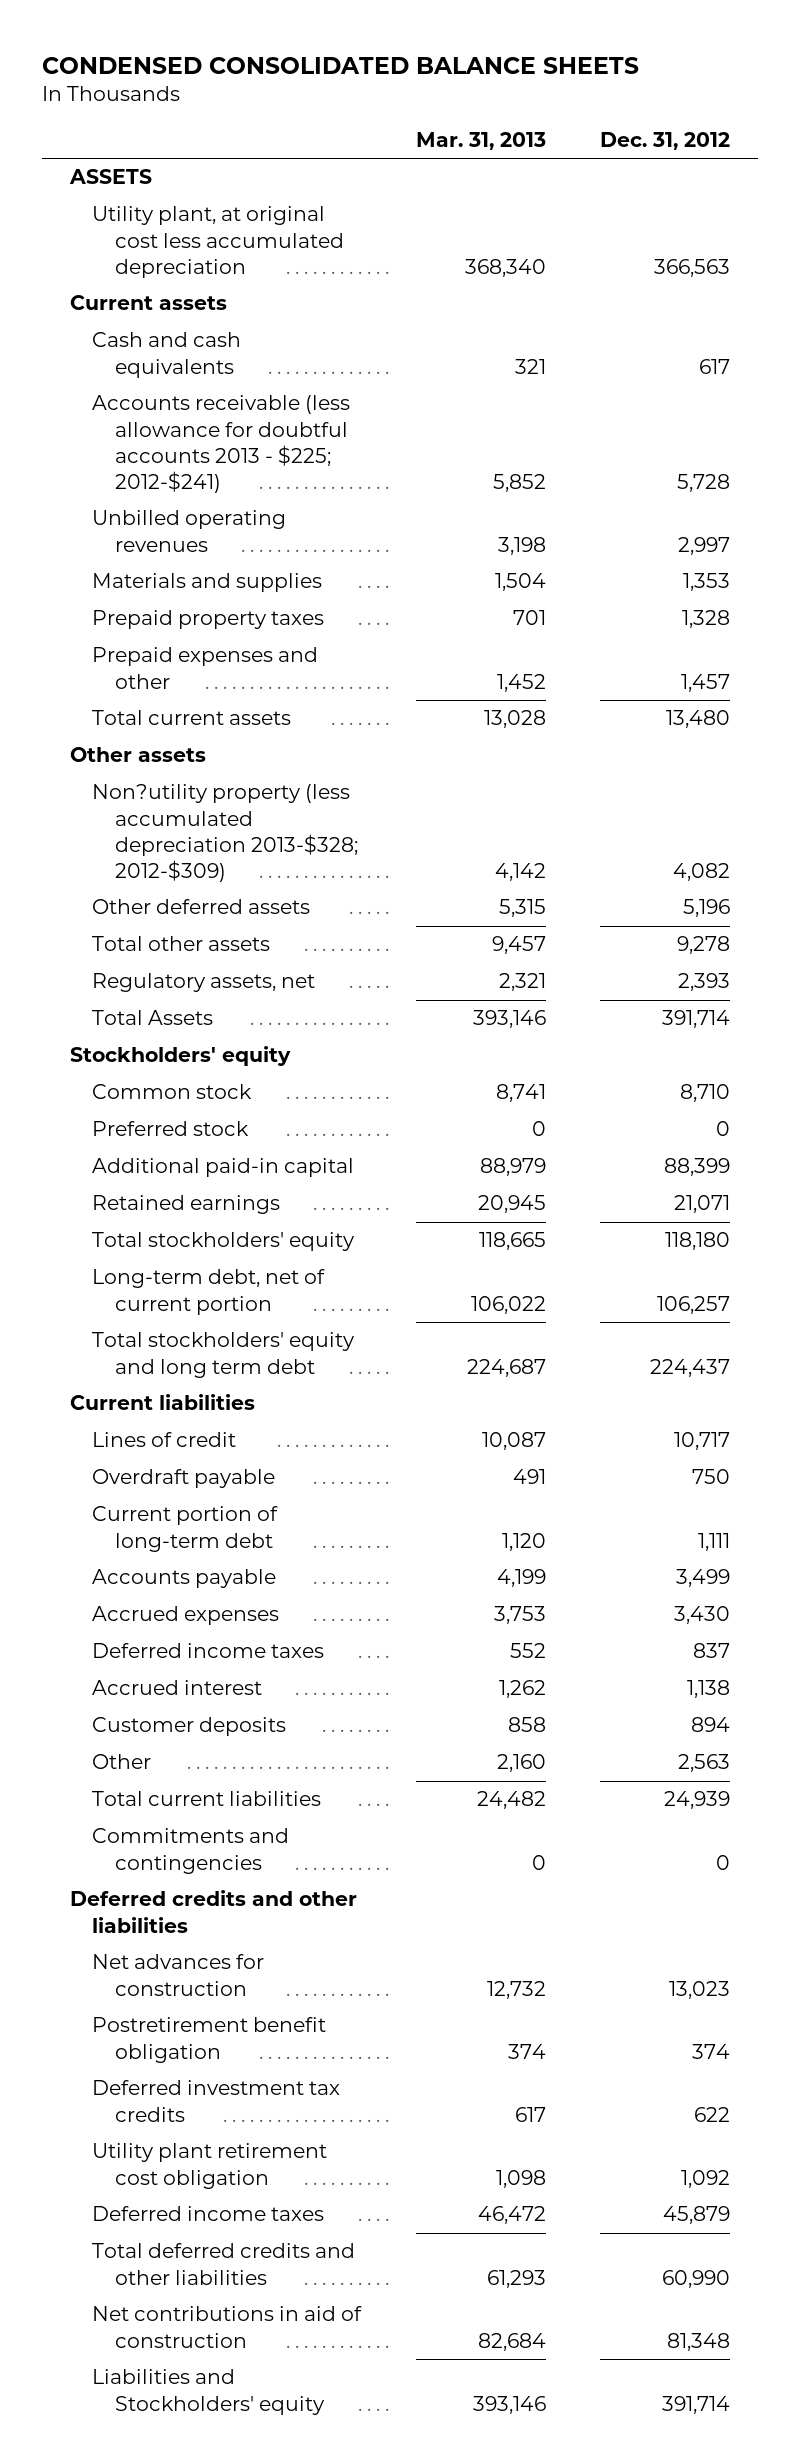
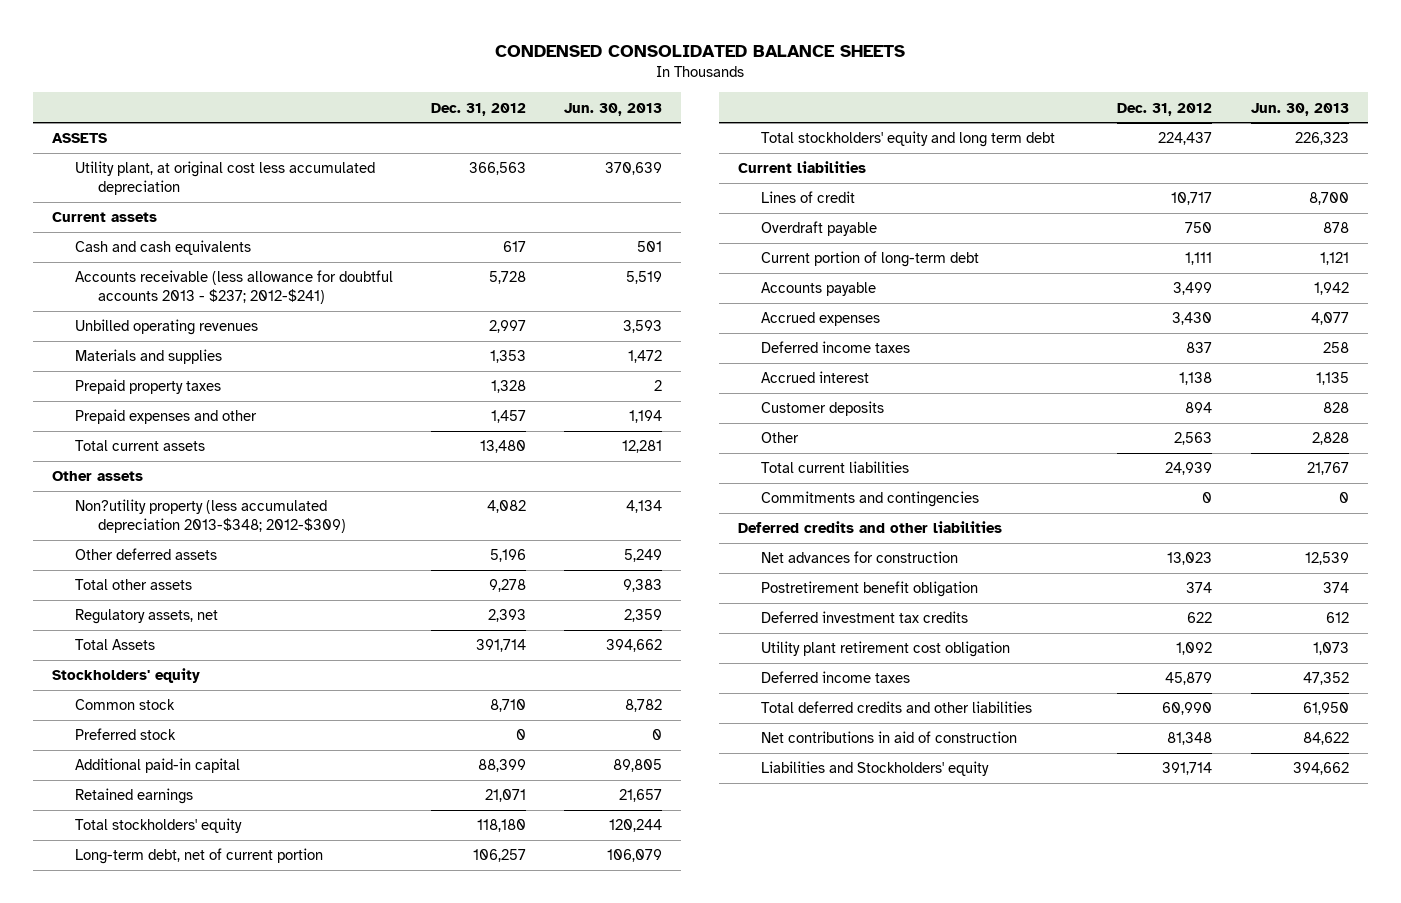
- | Mar. 31, 2013 | Dec. 31, 2012
+ | Dec. 31, 2012 | Jun. 30, 2013
- Accounts receivable (less allowance for doubtful accounts 2013 - $225; 2012-$241) | 5,852 | 5,728
+ Accounts receivable (less allowance for doubtful accounts 2013 - $237; 2012-$241) | 5,728 | 5,519
- Non?utility property (less accumulated depreciation 2013-$328; 2012-$309) | 4,142 | 4,082
+ Non?utility property (less accumulated depreciation 2013-$348; 2012-$309) | 4,082 | 4,134

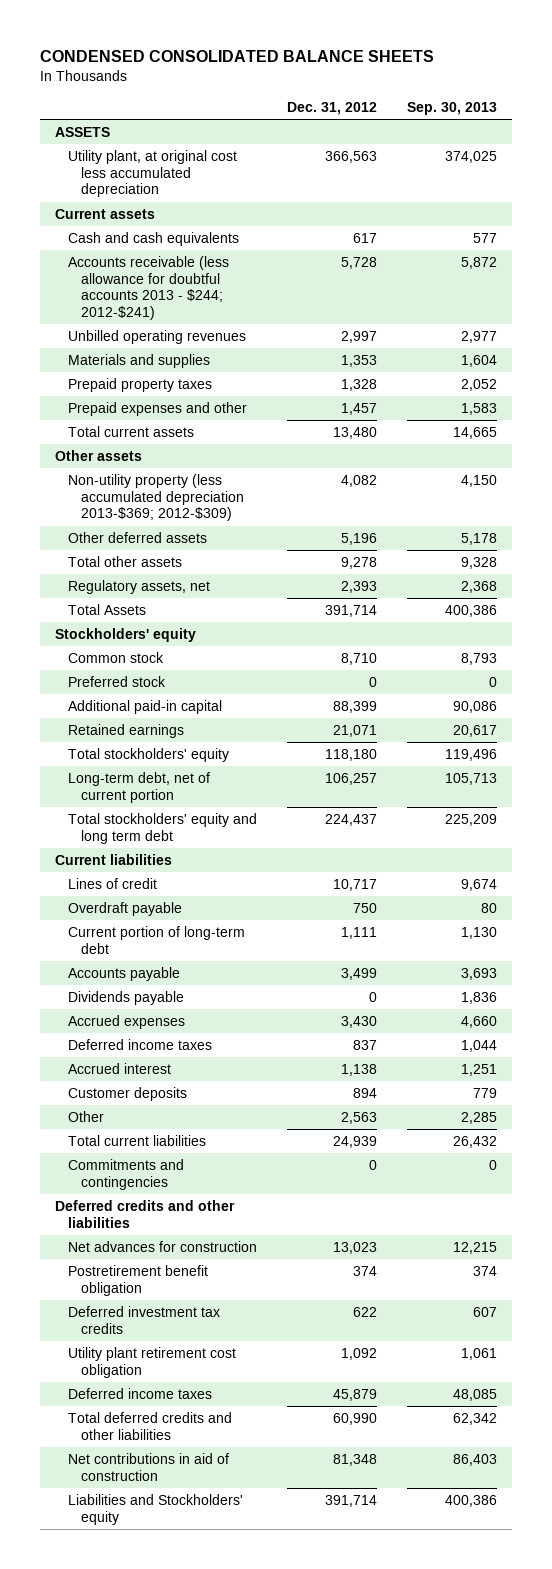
- | Dec. 31, 2012 | Jun. 30, 2013
+ | Dec. 31, 2012 | Sep. 30, 2013
- Accounts receivable (less allowance for doubtful accounts 2013 - $237; 2012-$241) | 5,728 | 5,519
+ Accounts receivable (less allowance for doubtful accounts 2013 - $244; 2012-$241) | 5,728 | 5,872
- Non?utility property (less accumulated depreciation 2013-$348; 2012-$309) | 4,082 | 4,134
+ Non-utility property (less accumulated depreciation 2013-$369; 2012-$309) | 4,082 | 4,150
+ Dividends payable | 0 | 1,836

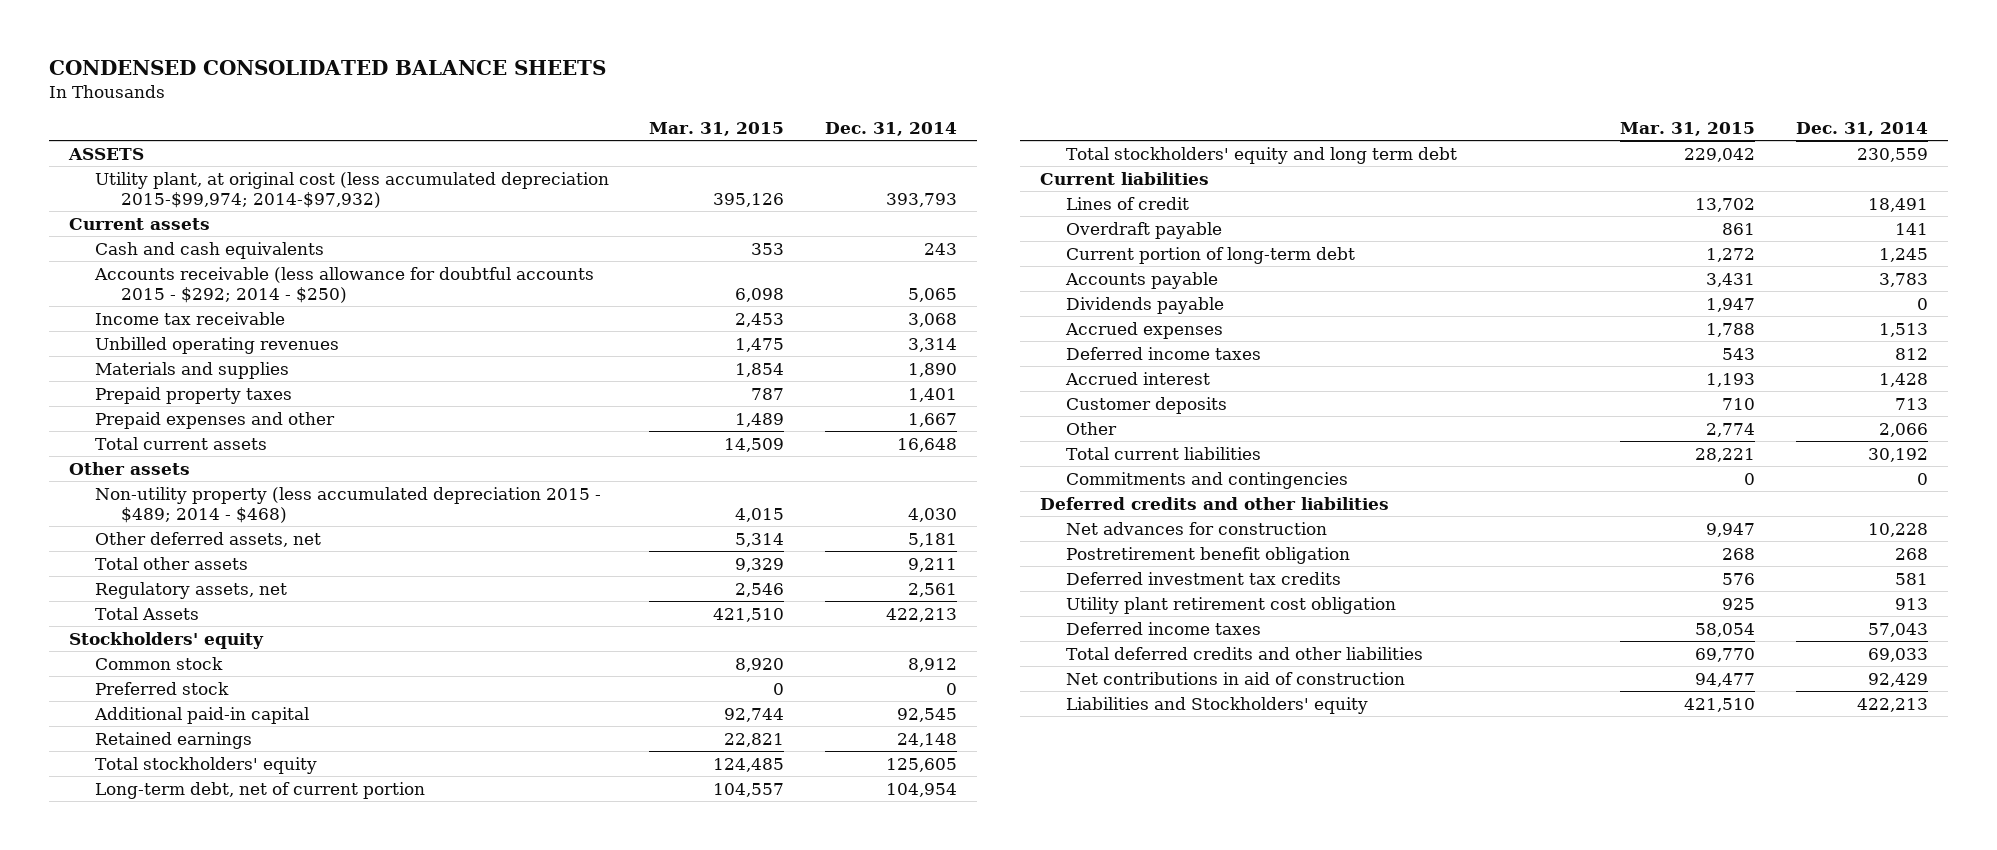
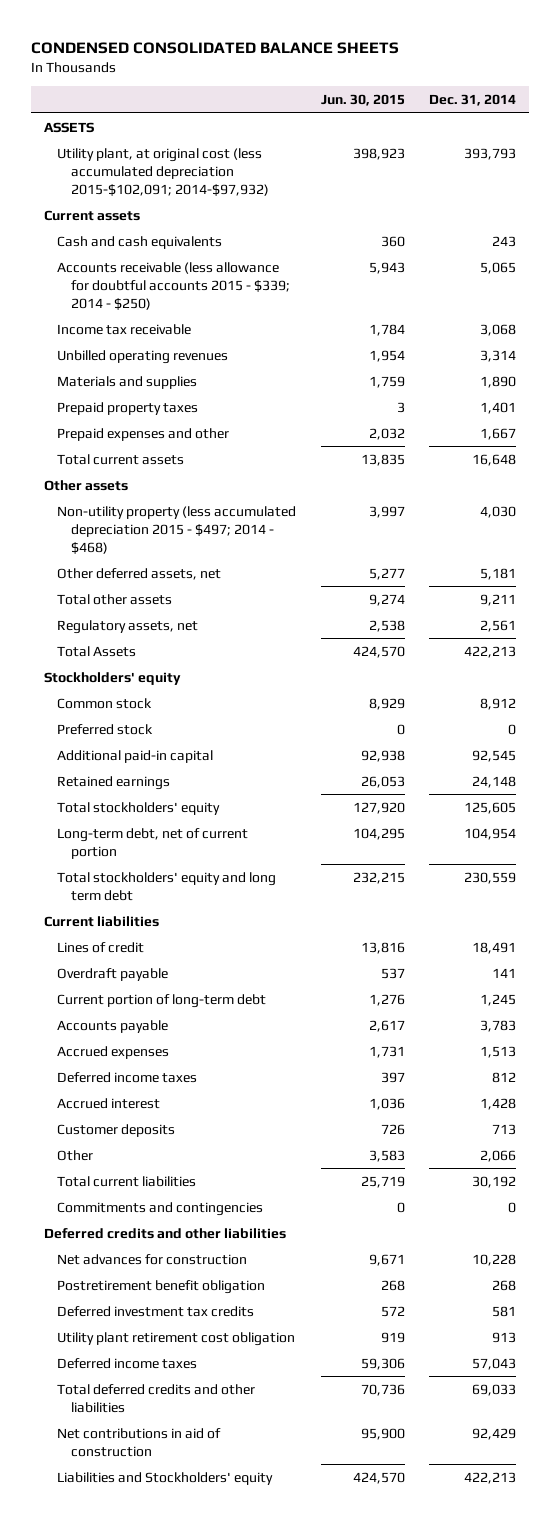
- | Mar. 31, 2015 | Dec. 31, 2014
+ | Jun. 30, 2015 | Dec. 31, 2014
- Utility plant, at original cost (less accumulated depreciation 2015-$99,974; 2014-$97,932) | 395,126 | 393,793
+ Utility plant, at original cost (less accumulated depreciation 2015-$102,091; 2014-$97,932) | 398,923 | 393,793
- Accounts receivable (less allowance for doubtful accounts 2015 - $292; 2014 - $250) | 6,098 | 5,065
+ Accounts receivable (less allowance for doubtful accounts 2015 - $339; 2014 - $250) | 5,943 | 5,065
- Non-utility property (less accumulated depreciation 2015 - $489; 2014 - $468) | 4,015 | 4,030
+ Non-utility property (less accumulated depreciation 2015 - $497; 2014 - $468) | 3,997 | 4,030
- Dividends payable | 1,947 | 0

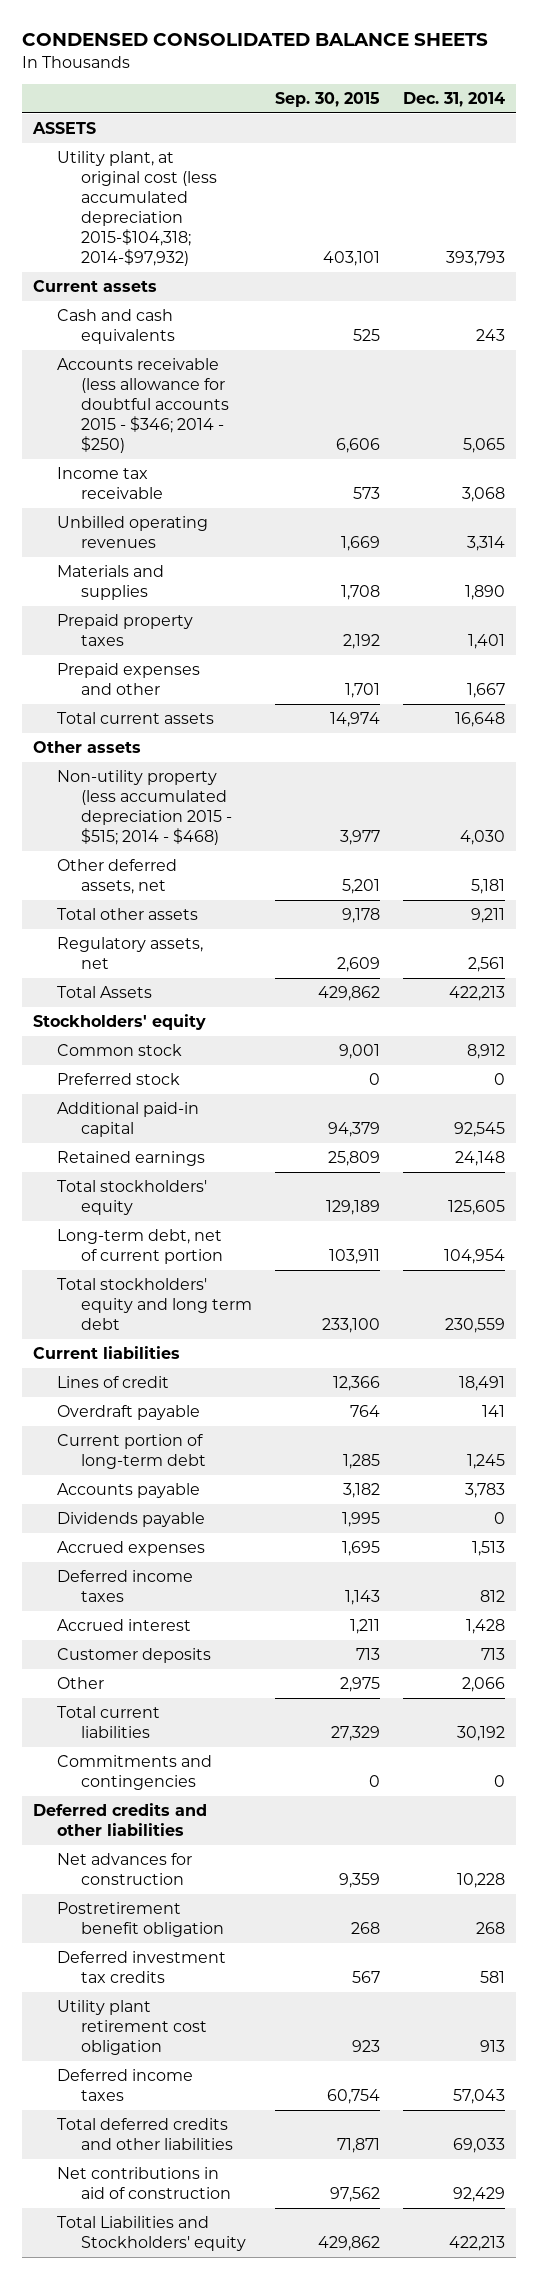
- | Jun. 30, 2015 | Dec. 31, 2014
+ | Sep. 30, 2015 | Dec. 31, 2014
- Utility plant, at original cost (less accumulated depreciation 2015-$102,091; 2014-$97,932) | 398,923 | 393,793
+ Utility plant, at original cost (less accumulated depreciation 2015-$104,318; 2014-$97,932) | 403,101 | 393,793
- Accounts receivable (less allowance for doubtful accounts 2015 - $339; 2014 - $250) | 5,943 | 5,065
+ Accounts receivable (less allowance for doubtful accounts 2015 - $346; 2014 - $250) | 6,606 | 5,065
- Non-utility property (less accumulated depreciation 2015 - $497; 2014 - $468) | 3,997 | 4,030
+ Non-utility property (less accumulated depreciation 2015 - $515; 2014 - $468) | 3,977 | 4,030
+ Dividends payable | 1,995 | 0
- Liabilities and Stockholders' equity | 424,570 | 422,213
+ Total Liabilities and Stockholders' equity | 429,862 | 422,213

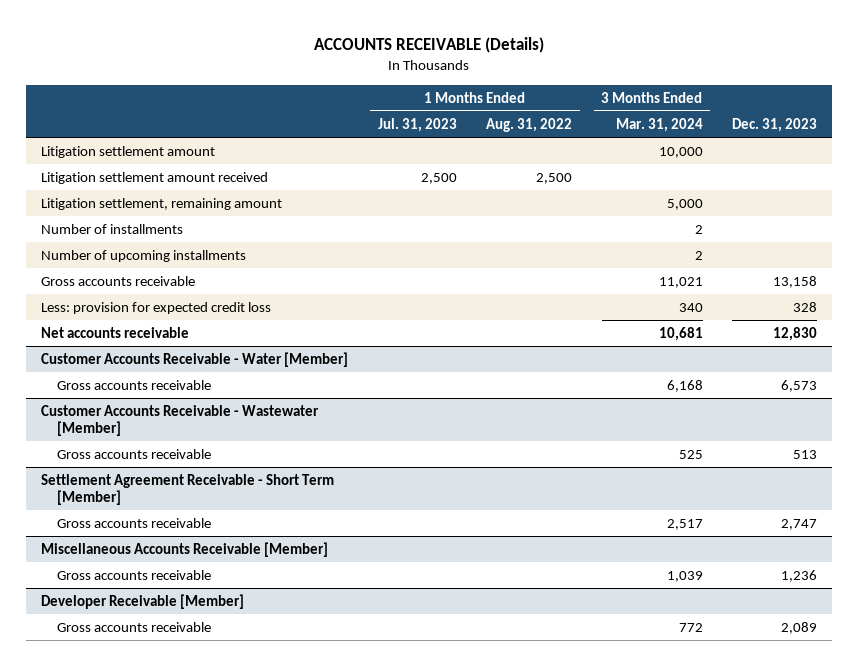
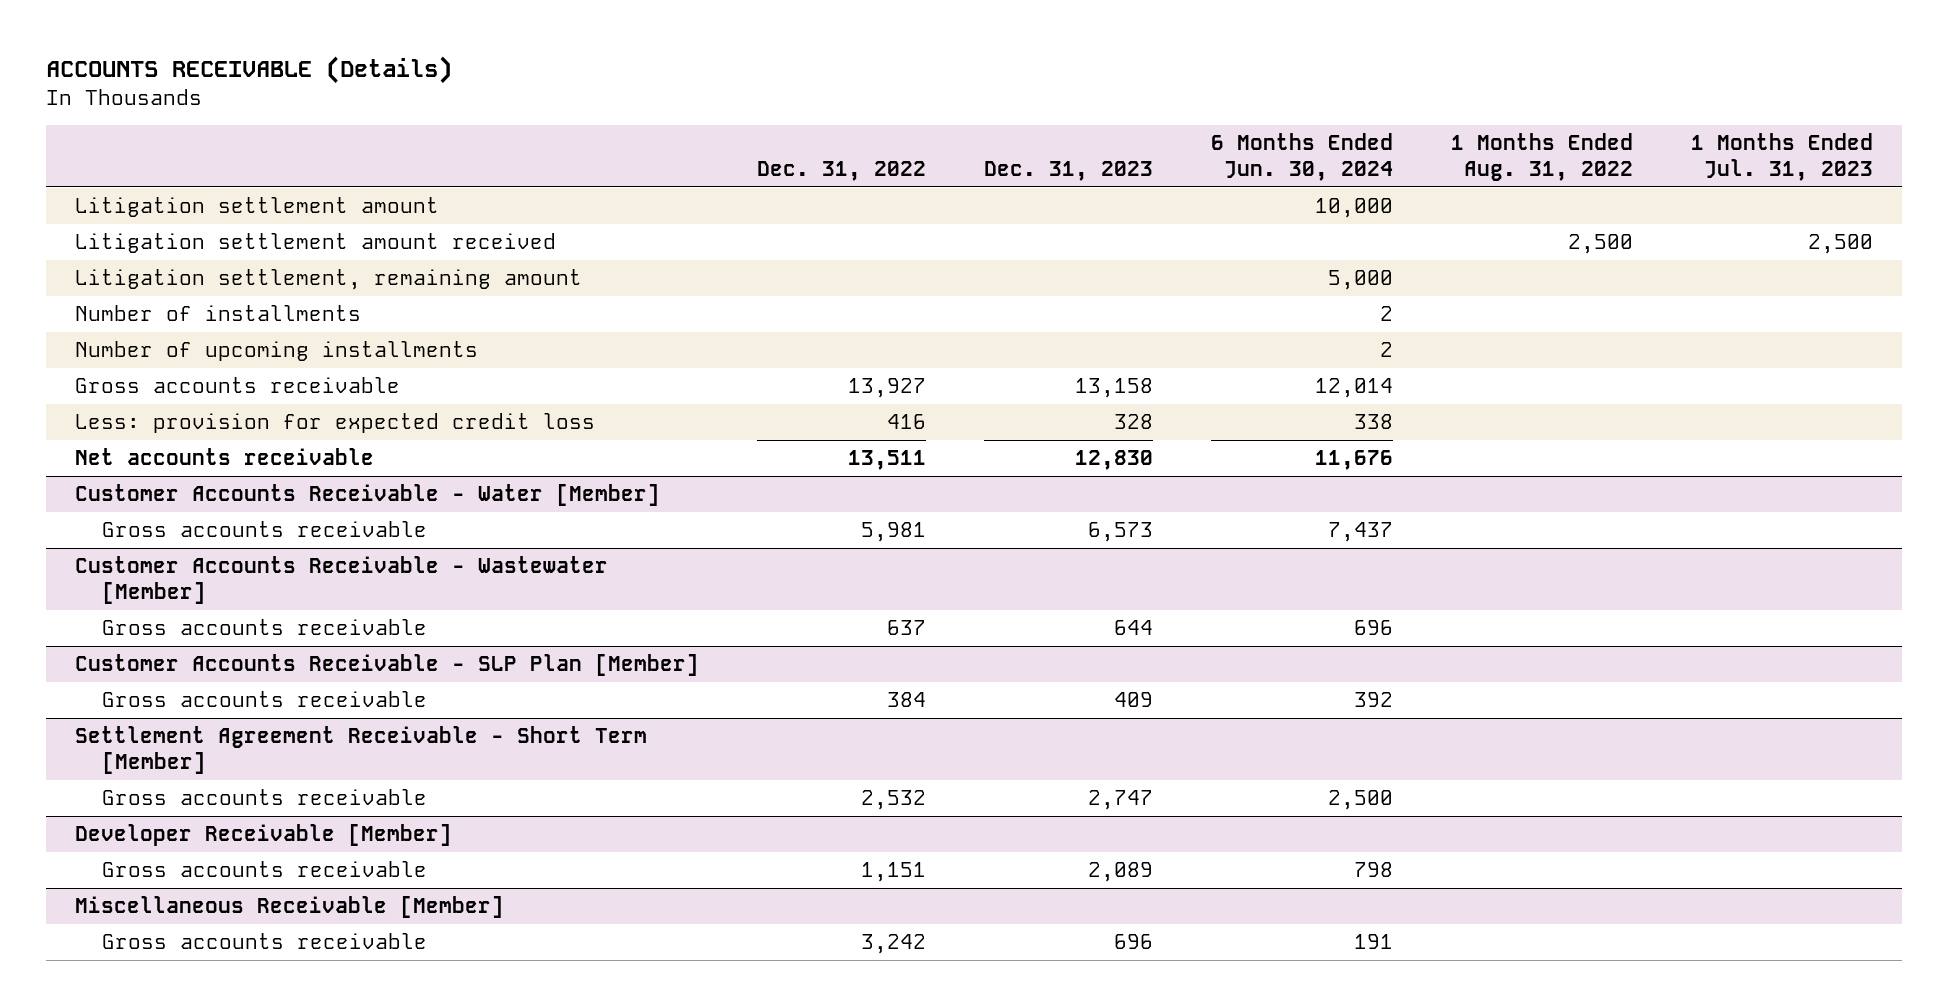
- | 1 Months Ended Jul. 31, 2023 | 1 Months Ended Aug. 31, 2022 | 3 Months Ended Mar. 31, 2024 | Dec. 31, 2023
+ | Dec. 31, 2022 | Dec. 31, 2023 | 6 Months Ended Jun. 30, 2024 | 1 Months Ended Aug. 31, 2022 | 1 Months Ended Jul. 31, 2023
@ Customer Accounts Receivable - Wastewater [Member]
- Gross accounts receivable | | | 525 | 513
+ Gross accounts receivable | 637 | 644 | 696 | |
+ Customer Accounts Receivable - SLP Plan [Member]
+ Gross accounts receivable | 384 | 409 | 392 | |
- Miscellaneous Accounts Receivable [Member]
- Gross accounts receivable | | | 1,039 | 1,236
+ Miscellaneous Receivable [Member]
+ Gross accounts receivable | 3,242 | 696 | 191 | |

